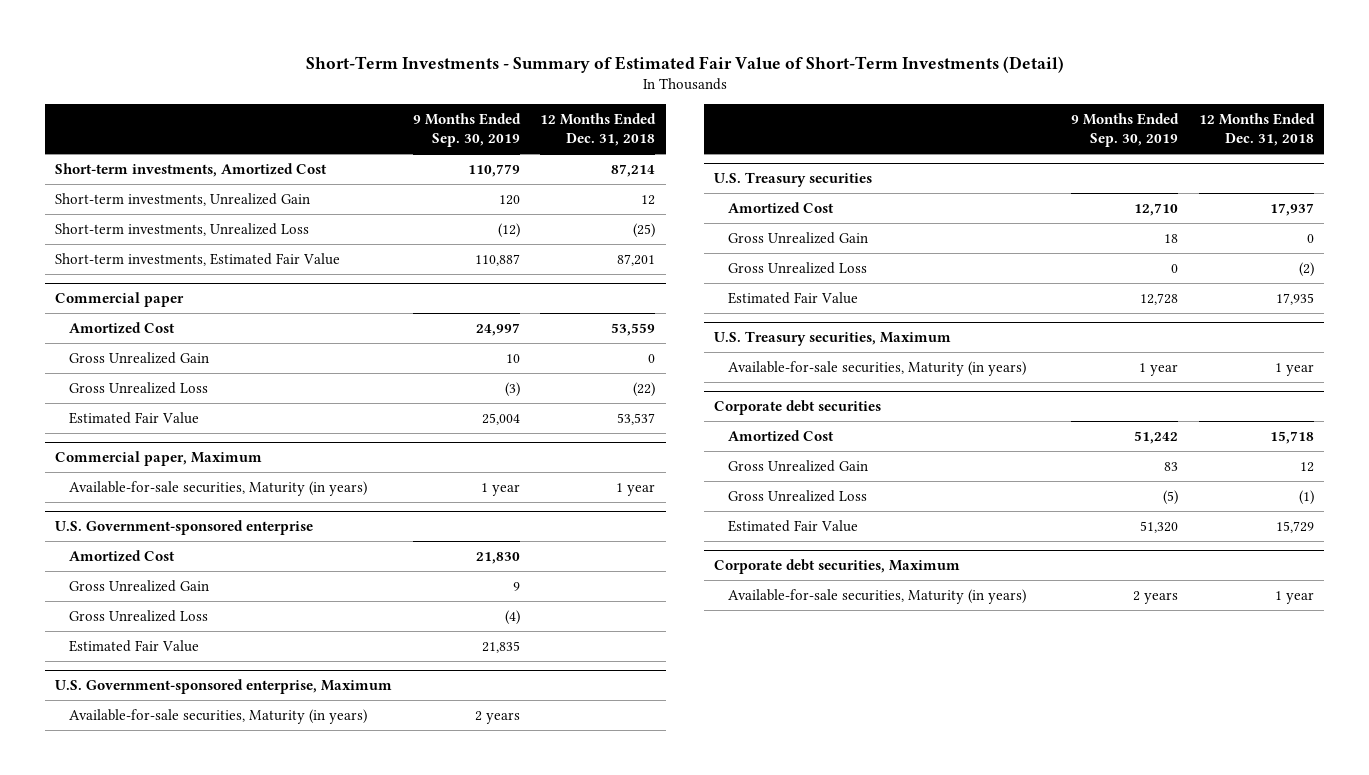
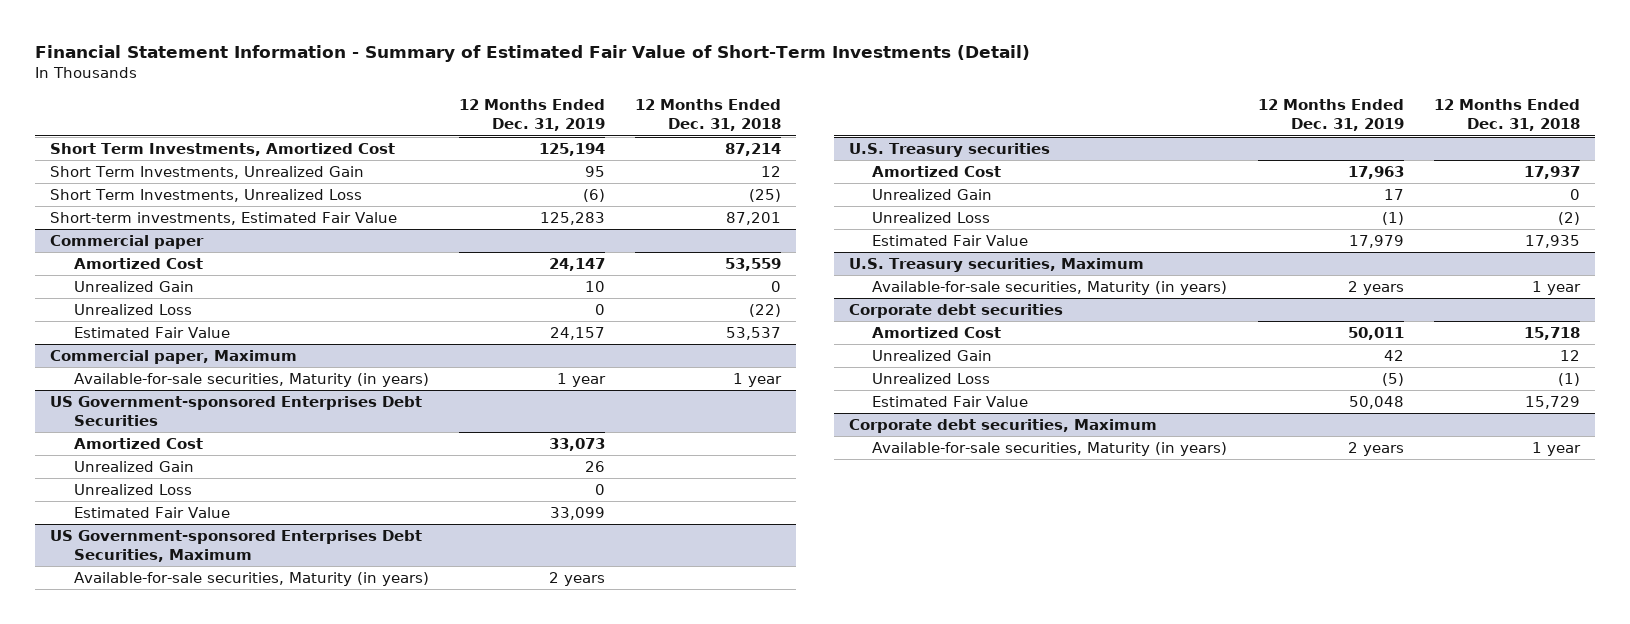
- Short-Term Investments - Summary of Estimated Fair Value of Short-Term Investments (Detail)
+ Financial Statement Information - Summary of Estimated Fair Value of Short-Term Investments (Detail)
- | 9 Months Ended Sep. 30, 2019 | 12 Months Ended Dec. 31, 2018
+ | 12 Months Ended Dec. 31, 2019 | 12 Months Ended Dec. 31, 2018
- Short-term investments, Amortized Cost | 110,779 | 87,214
- Short-term investments, Unrealized Gain | 120 | 12
- Short-term investments, Unrealized Loss | (12) | (25)
+ Short Term Investments, Amortized Cost | 125,194 | 87,214
+ Short Term Investments, Unrealized Gain | 95 | 12
+ Short Term Investments, Unrealized Loss | (6) | (25)
@ Commercial paper
- Gross Unrealized Gain | 10 | 0
- Gross Unrealized Loss | (3) | (22)
+ Unrealized Gain | 10 | 0
+ Unrealized Loss | 0 | (22)
- U.S. Government-sponsored enterprise
+ US Government-sponsored Enterprises Debt Securities
- Gross Unrealized Gain | 9 |
- Gross Unrealized Loss | (4) |
+ Unrealized Gain | 26 |
+ Unrealized Loss | 0 |
- U.S. Government-sponsored enterprise, Maximum
+ US Government-sponsored Enterprises Debt Securities, Maximum
@ U.S. Treasury securities
- Gross Unrealized Gain | 18 | 0
- Gross Unrealized Loss | 0 | (2)
+ Unrealized Gain | 17 | 0
+ Unrealized Loss | (1) | (2)
@ Corporate debt securities
- Gross Unrealized Gain | 83 | 12
- Gross Unrealized Loss | (5) | (1)
+ Unrealized Gain | 42 | 12
+ Unrealized Loss | (5) | (1)

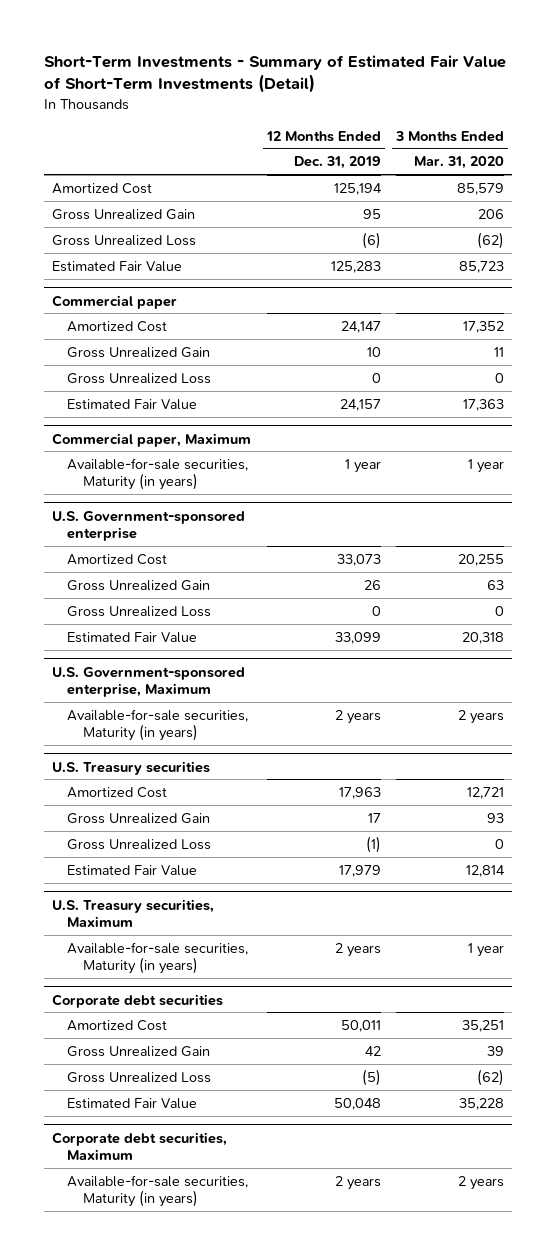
- Financial Statement Information - Summary of Estimated Fair Value of Short-Term Investments (Detail)
+ Short-Term Investments - Summary of Estimated Fair Value of Short-Term Investments (Detail)
- | 12 Months Ended Dec. 31, 2019 | 12 Months Ended Dec. 31, 2018
+ | 12 Months Ended Dec. 31, 2019 | 3 Months Ended Mar. 31, 2020
- Short Term Investments, Amortized Cost | 125,194 | 87,214
- Short Term Investments, Unrealized Gain | 95 | 12
- Short Term Investments, Unrealized Loss | (6) | (25)
- Short-term investments, Estimated Fair Value | 125,283 | 87,201
+ Amortized Cost | 125,194 | 85,579
+ Gross Unrealized Gain | 95 | 206
+ Gross Unrealized Loss | (6) | (62)
+ Estimated Fair Value | 125,283 | 85,723
@ Commercial paper
- Unrealized Gain | 10 | 0
- Unrealized Loss | 0 | (22)
+ Gross Unrealized Gain | 10 | 11
+ Gross Unrealized Loss | 0 | 0
- US Government-sponsored Enterprises Debt Securities
+ U.S. Government-sponsored enterprise
- Unrealized Gain | 26 |
- Unrealized Loss | 0 |
+ Gross Unrealized Gain | 26 | 63
+ Gross Unrealized Loss | 0 | 0
- US Government-sponsored Enterprises Debt Securities, Maximum
+ U.S. Government-sponsored enterprise, Maximum
@ U.S. Treasury securities
- Unrealized Gain | 17 | 0
- Unrealized Loss | (1) | (2)
+ Gross Unrealized Gain | 17 | 93
+ Gross Unrealized Loss | (1) | 0
@ Corporate debt securities
- Unrealized Gain | 42 | 12
- Unrealized Loss | (5) | (1)
+ Gross Unrealized Gain | 42 | 39
+ Gross Unrealized Loss | (5) | (62)

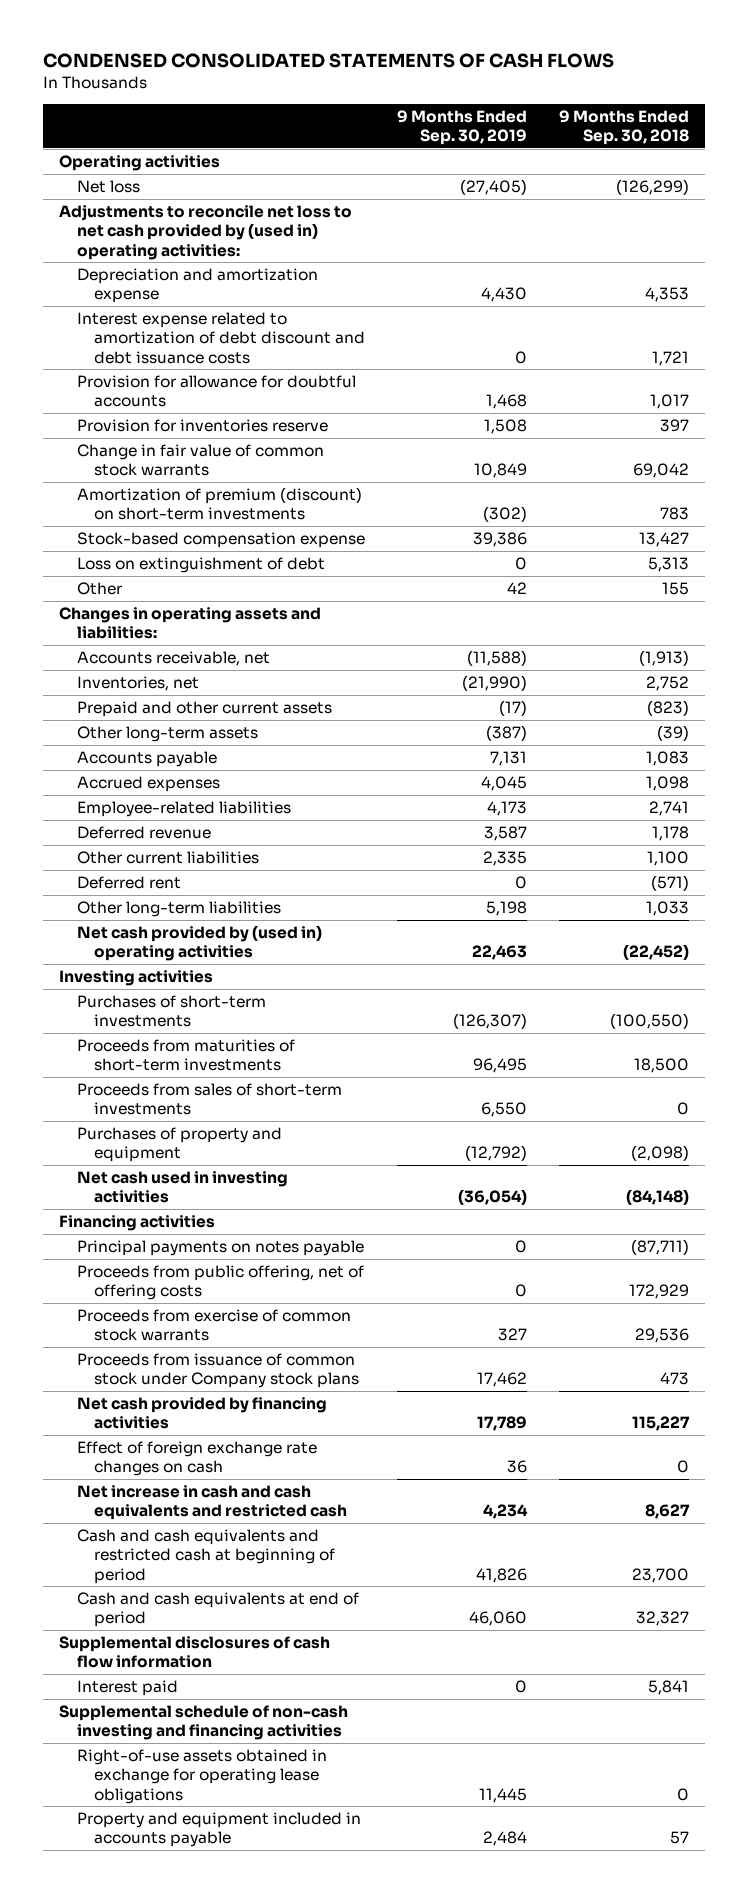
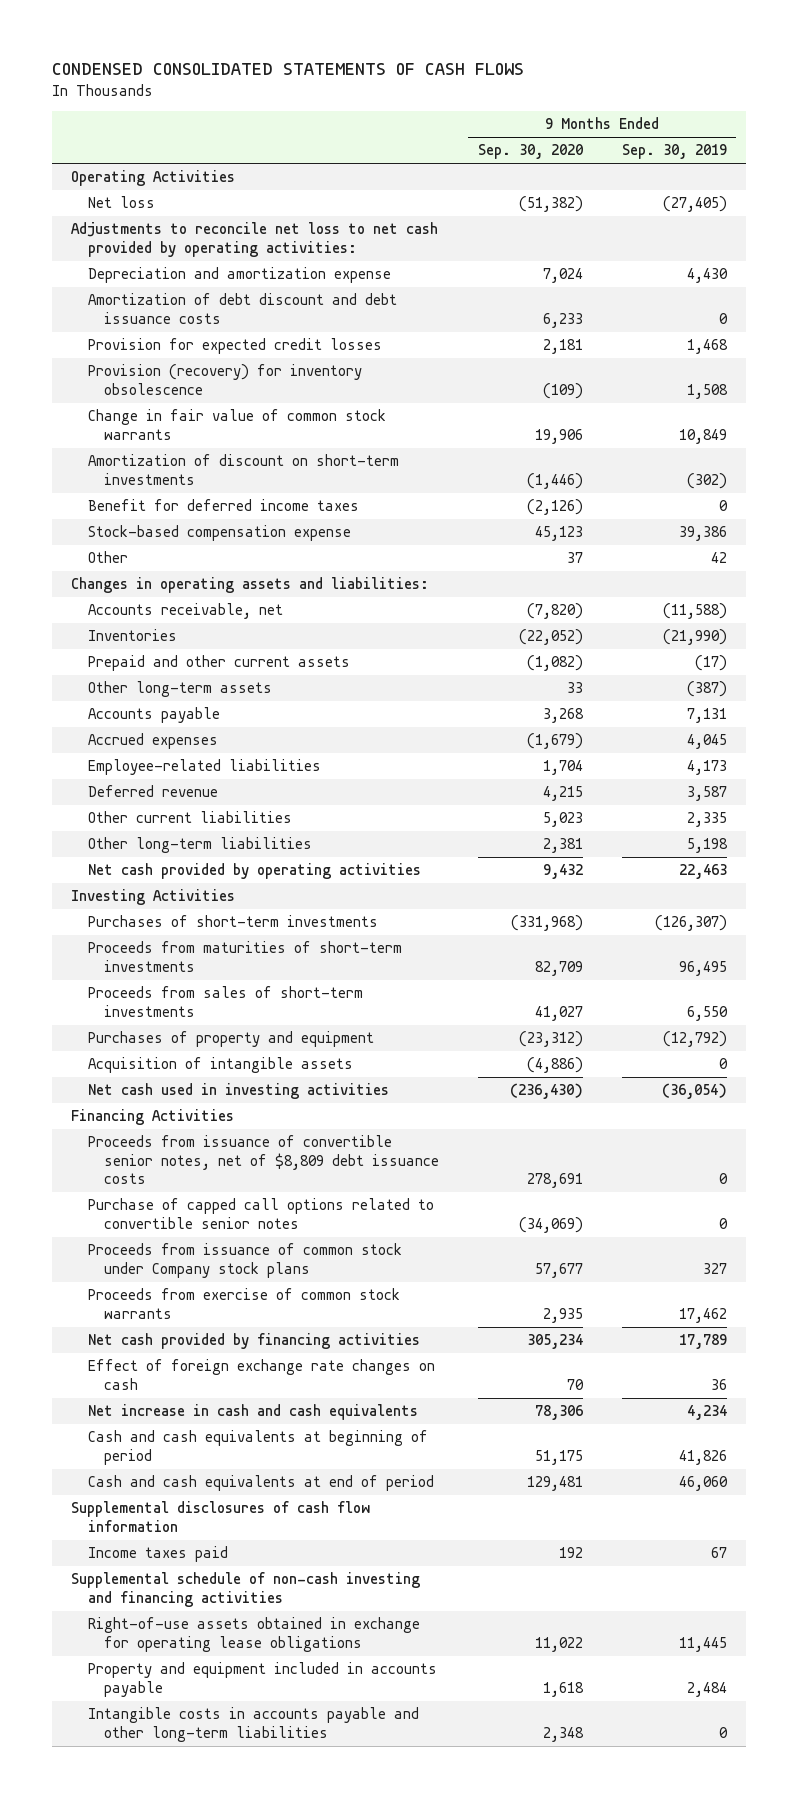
- | 9 Months Ended Sep. 30, 2019 | 9 Months Ended Sep. 30, 2018
+ | 9 Months Ended Sep. 30, 2020 | 9 Months Ended Sep. 30, 2019
- Operating activities
+ Operating Activities
- Adjustments to reconcile net loss to net cash provided by (used in) operating activities:
+ Adjustments to reconcile net loss to net cash provided by operating activities:
- Interest expense related to amortization of debt discount and debt issuance costs | 0 | 1,721
- Provision for allowance for doubtful accounts | 1,468 | 1,017
- Provision for inventories reserve | 1,508 | 397
+ Amortization of debt discount and debt issuance costs | 6,233 | 0
+ Provision for expected credit losses | 2,181 | 1,468
+ Provision (recovery) for inventory obsolescence | (109) | 1,508
- Amortization of premium (discount) on short-term investments | (302) | 783
+ Amortization of discount on short-term investments | (1,446) | (302)
+ Benefit for deferred income taxes | (2,126) | 0
- Loss on extinguishment of debt | 0 | 5,313
- Inventories, net | (21,990) | 2,752
+ Inventories | (22,052) | (21,990)
- Deferred rent | 0 | (571)
- Net cash provided by (used in) operating activities | 22,463 | (22,452)
- Investing activities
+ Net cash provided by operating activities | 9,432 | 22,463
+ Investing Activities
+ Acquisition of intangible assets | (4,886) | 0
- Financing activities
- Principal payments on notes payable | 0 | (87,711)
- Proceeds from public offering, net of offering costs | 0 | 172,929
- Proceeds from exercise of common stock warrants | 327 | 29,536
- Proceeds from issuance of common stock under Company stock plans | 17,462 | 473
+ Financing Activities
+ Proceeds from issuance of convertible senior notes, net of $8,809 debt issuance costs | 278,691 | 0
+ Purchase of capped call options related to convertible senior notes | (34,069) | 0
+ Proceeds from issuance of common stock under Company stock plans | 57,677 | 327
+ Proceeds from exercise of common stock warrants | 2,935 | 17,462
- Net increase in cash and cash equivalents and restricted cash | 4,234 | 8,627
- Cash and cash equivalents and restricted cash at beginning of period | 41,826 | 23,700
+ Net increase in cash and cash equivalents | 78,306 | 4,234
+ Cash and cash equivalents at beginning of period | 51,175 | 41,826
- Interest paid | 0 | 5,841
+ Income taxes paid | 192 | 67
+ Intangible costs in accounts payable and other long-term liabilities | 2,348 | 0

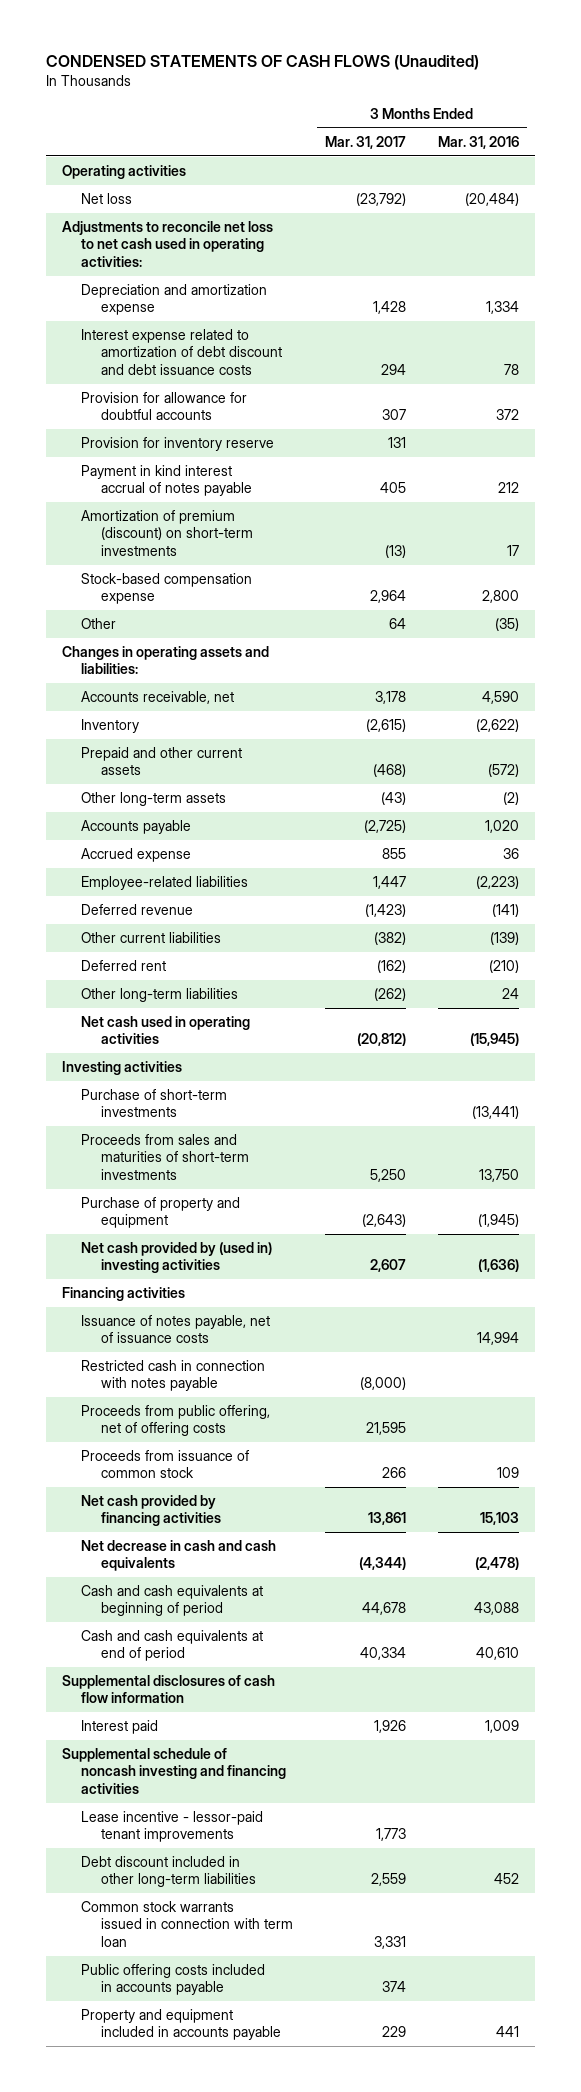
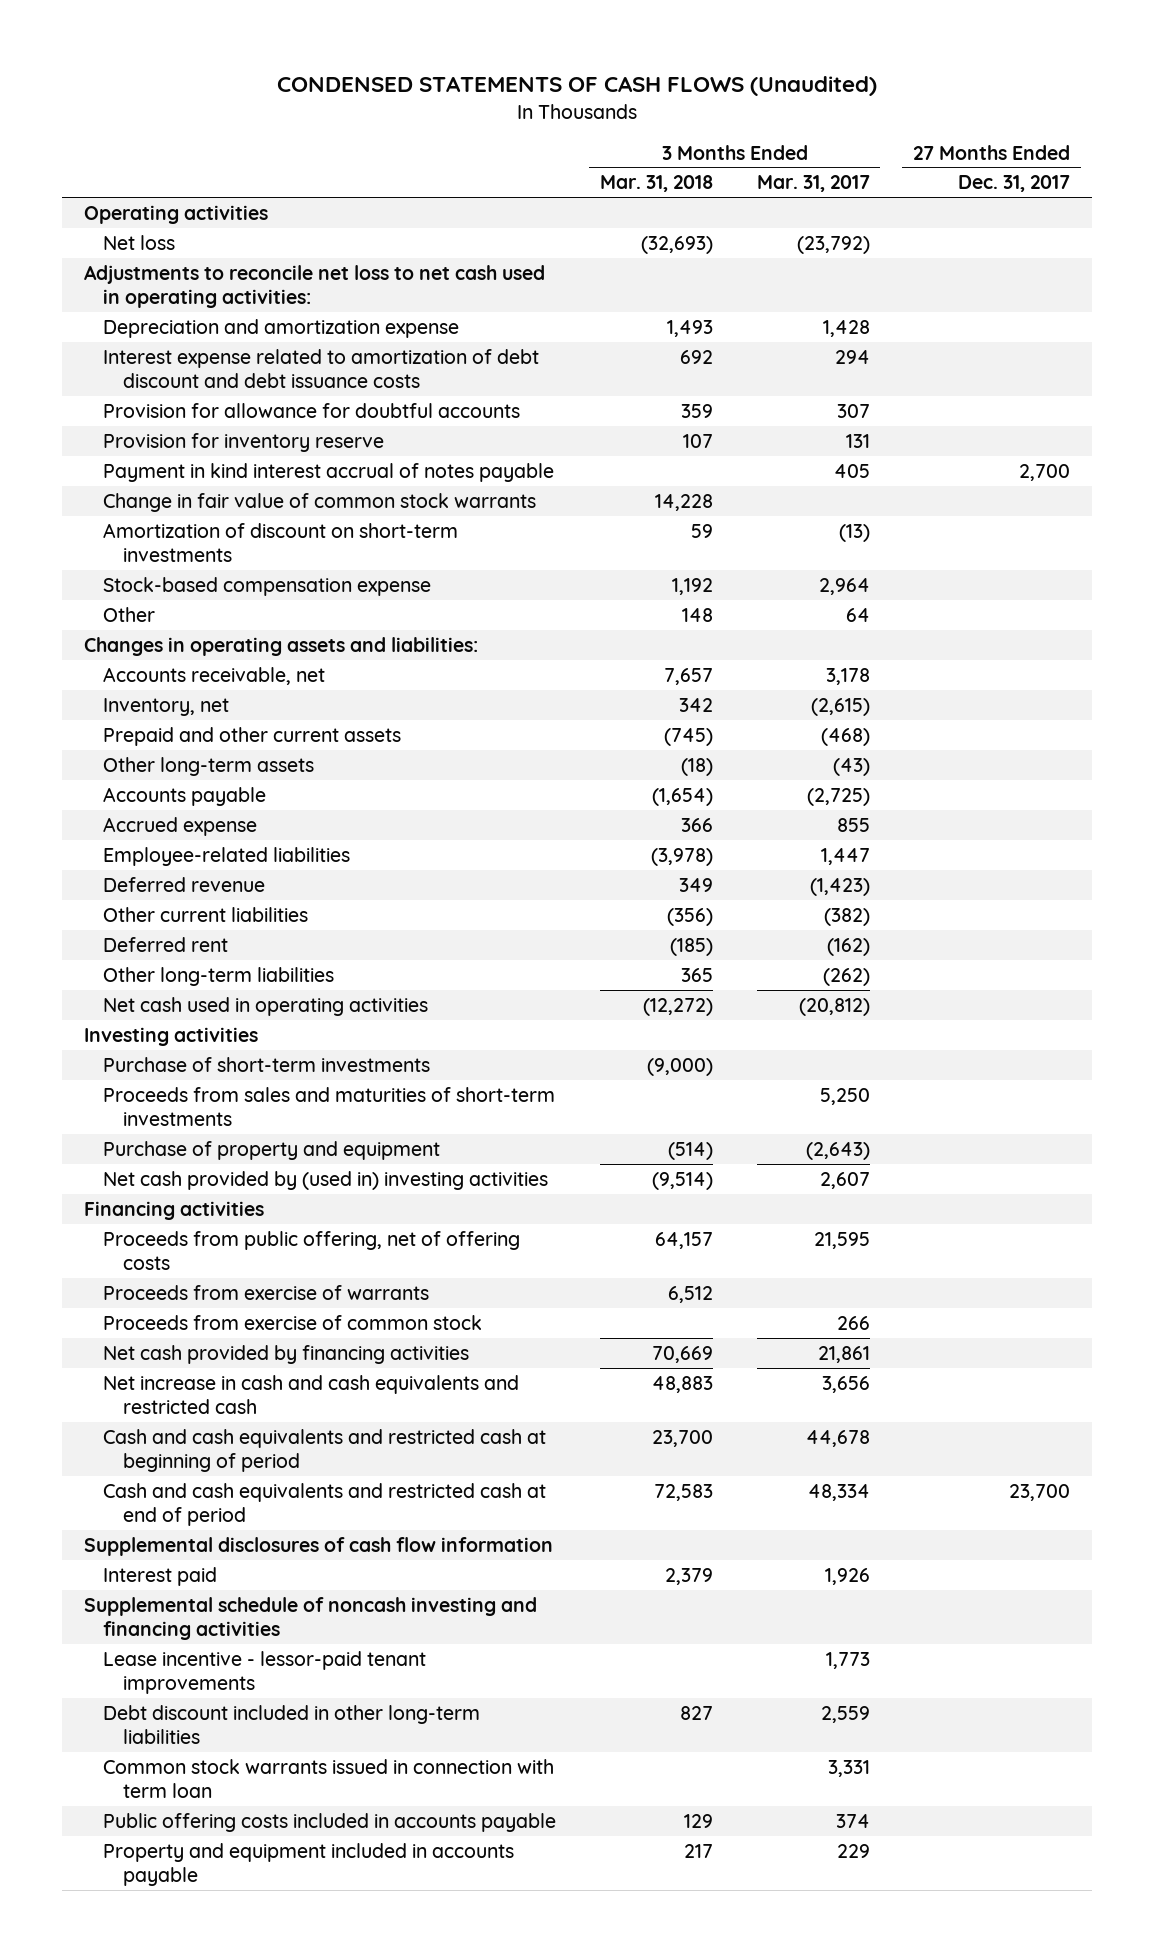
- | 3 Months Ended Mar. 31, 2017 | 3 Months Ended Mar. 31, 2016
+ | 3 Months Ended Mar. 31, 2018 | 3 Months Ended Mar. 31, 2017 | 27 Months Ended Dec. 31, 2017
- Amortization of premium (discount) on short-term investments | (13) | 17
+ Change in fair value of common stock warrants | 14,228 | |
+ Amortization of discount on short-term investments | 59 | (13) |
- Inventory | (2,615) | (2,622)
+ Inventory, net | 342 | (2,615) |
- Issuance of notes payable, net of issuance costs | | 14,994
- Restricted cash in connection with notes payable | (8,000) |
- Proceeds from issuance of common stock | 266 | 109
- Net cash provided by financing activities | 13,861 | 15,103
- Net decrease in cash and cash equivalents | (4,344) | (2,478)
- Cash and cash equivalents at beginning of period | 44,678 | 43,088
- Cash and cash equivalents at end of period | 40,334 | 40,610
+ Proceeds from exercise of warrants | 6,512 | |
+ Proceeds from exercise of common stock | | 266 |
+ Net cash provided by financing activities | 70,669 | 21,861 |
+ Net increase in cash and cash equivalents and restricted cash | 48,883 | 3,656 |
+ Cash and cash equivalents and restricted cash at beginning of period | 23,700 | 44,678 |
+ Cash and cash equivalents and restricted cash at end of period | 72,583 | 48,334 | 23,700

